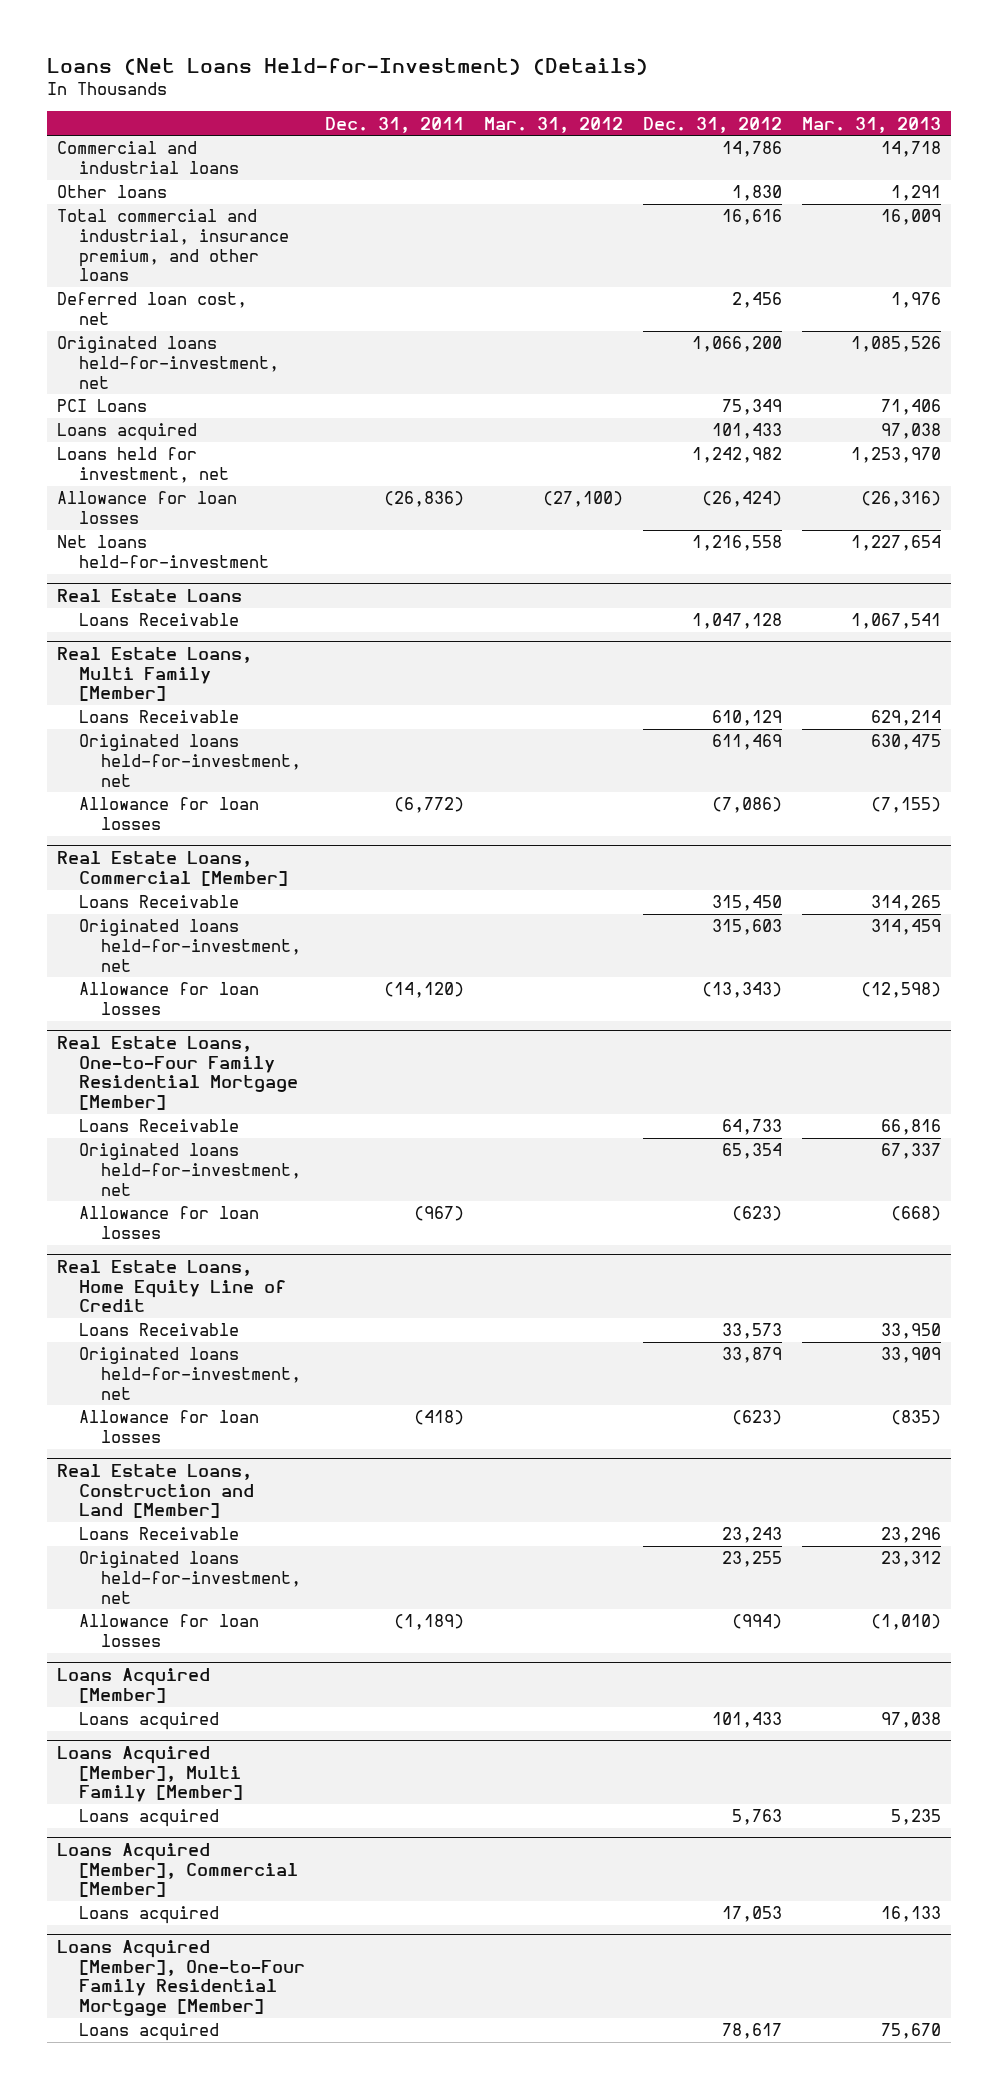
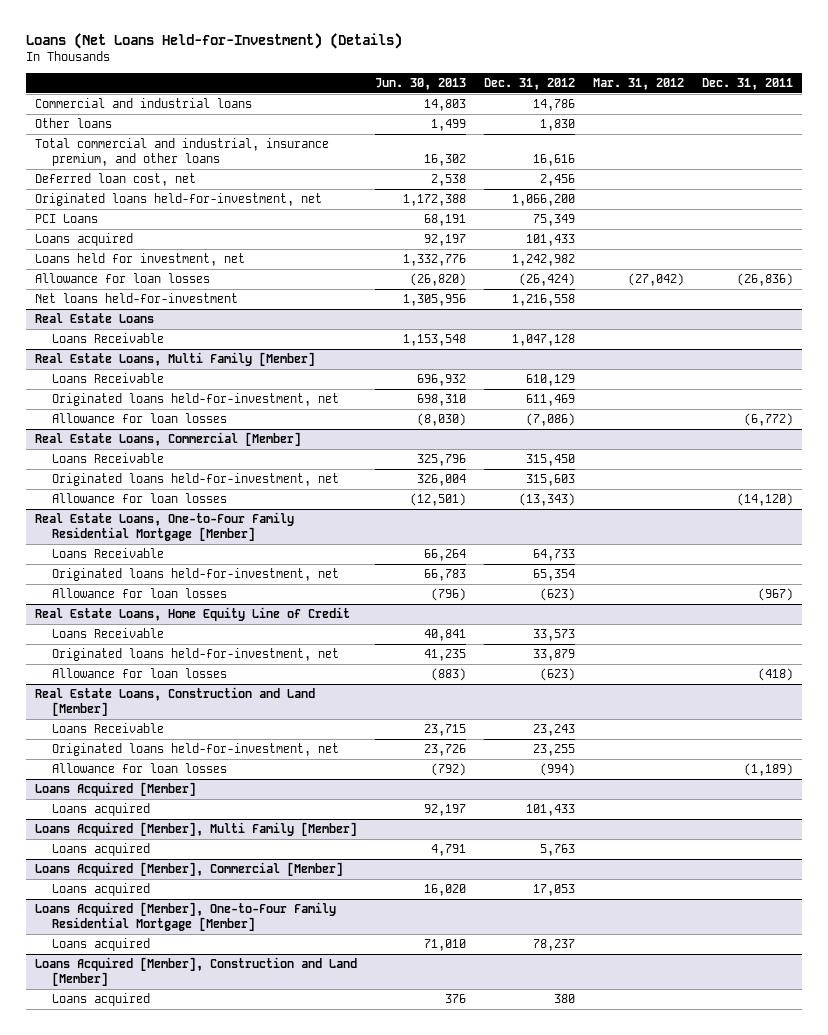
- | Dec. 31, 2011 | Mar. 31, 2012 | Dec. 31, 2012 | Mar. 31, 2013
+ | Jun. 30, 2013 | Dec. 31, 2012 | Mar. 31, 2012 | Dec. 31, 2011
- Allowance for loan losses | (26,836) | (27,100) | (26,424) | (26,316)
+ Allowance for loan losses | (26,820) | (26,424) | (27,042) | (26,836)
@ Loans Acquired [Member], One-to-Four Family Residential Mortgage [Member]
- Loans acquired | | | 78,617 | 75,670
+ Loans acquired | 71,010 | 78,237 | |
+ Loans Acquired [Member], Construction and Land [Member]
+ Loans acquired | 376 | 380 | |

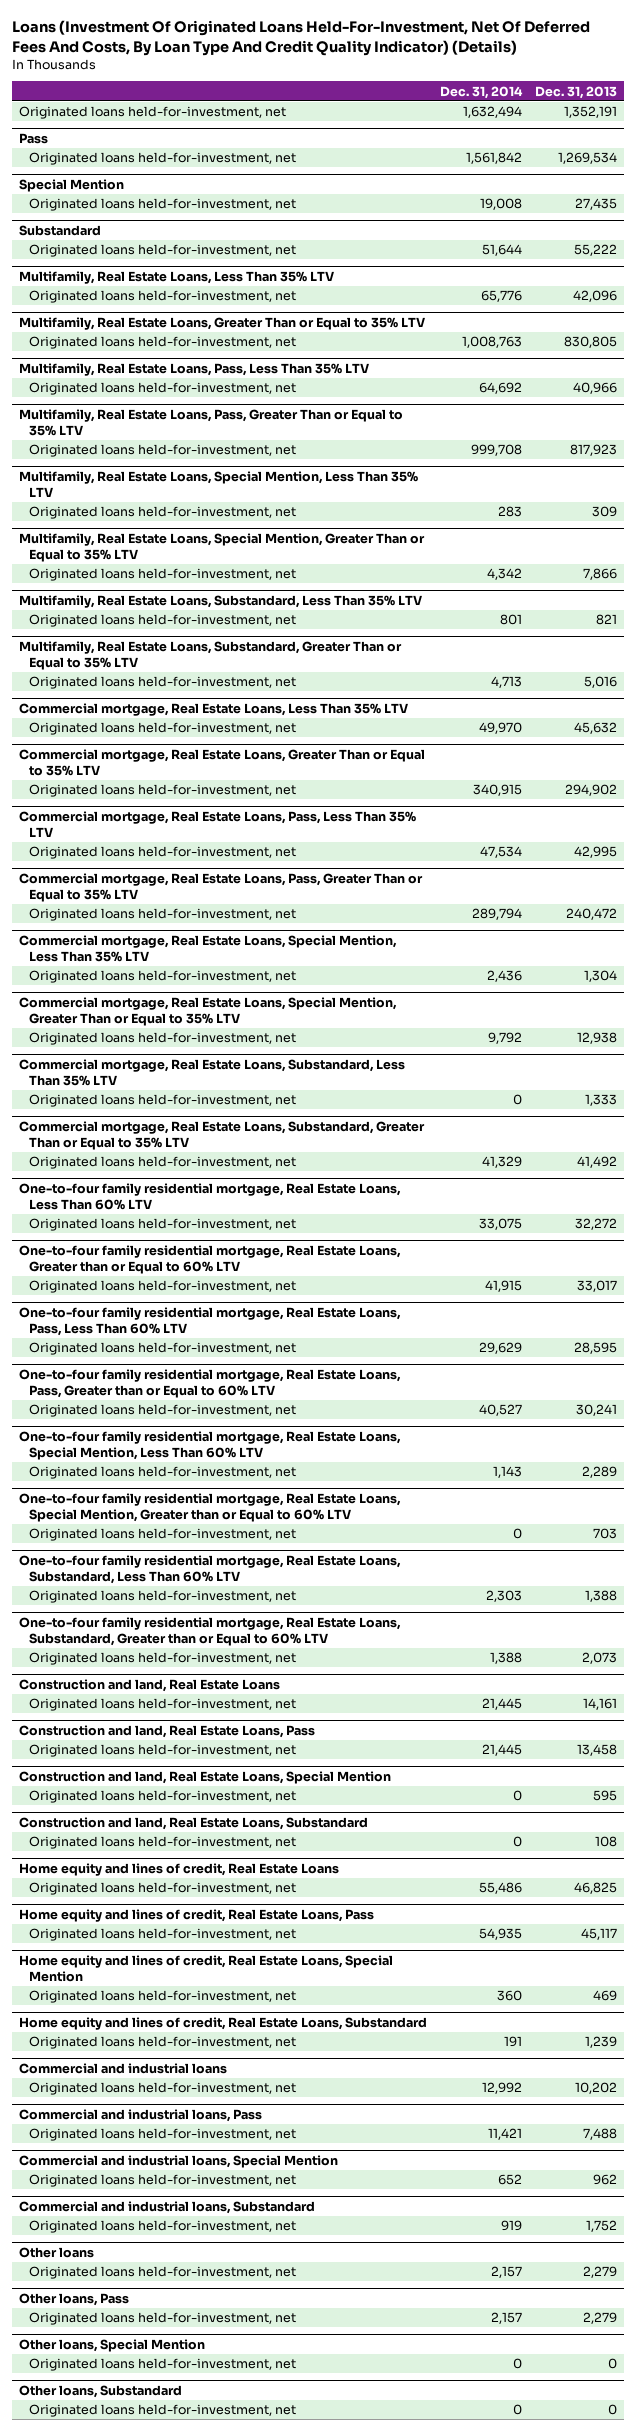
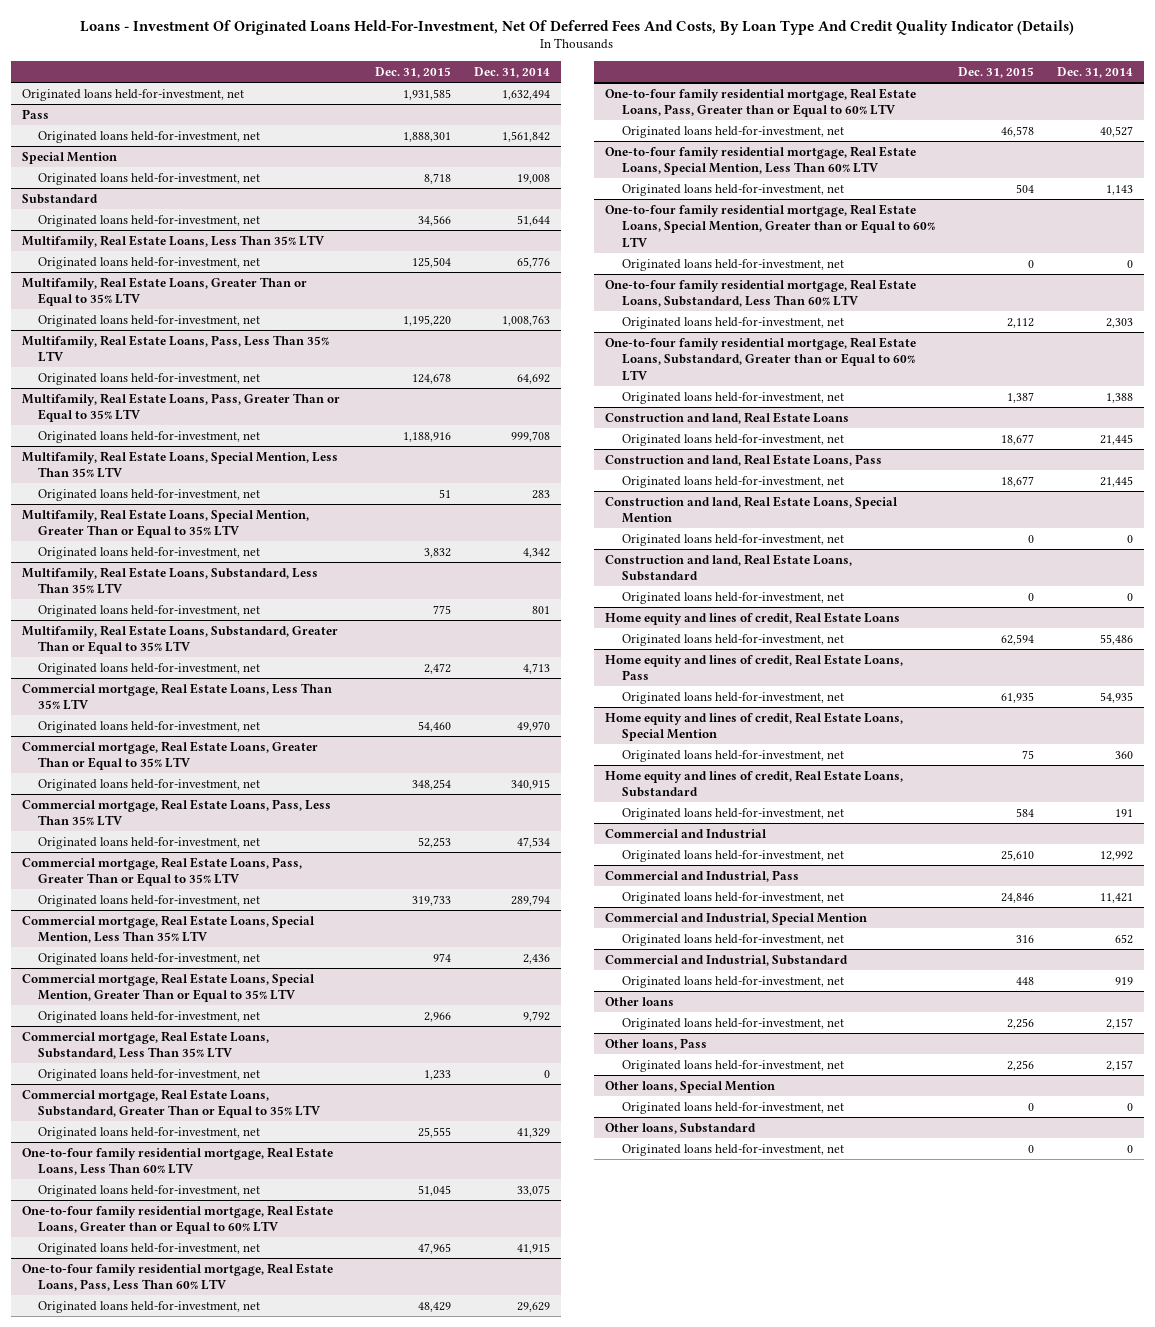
- Loans (Investment Of Originated Loans Held-For-Investment, Net Of Deferred Fees And Costs, By Loan Type And Credit Quality Indicator) (Details)
+ Loans - Investment Of Originated Loans Held-For-Investment, Net Of Deferred Fees And Costs, By Loan Type And Credit Quality Indicator (Details)
- | Dec. 31, 2014 | Dec. 31, 2013
+ | Dec. 31, 2015 | Dec. 31, 2014
- Commercial and industrial loans
+ Commercial and Industrial
- Commercial and industrial loans, Pass
+ Commercial and Industrial, Pass
- Commercial and industrial loans, Special Mention
+ Commercial and Industrial, Special Mention
- Commercial and industrial loans, Substandard
+ Commercial and Industrial, Substandard

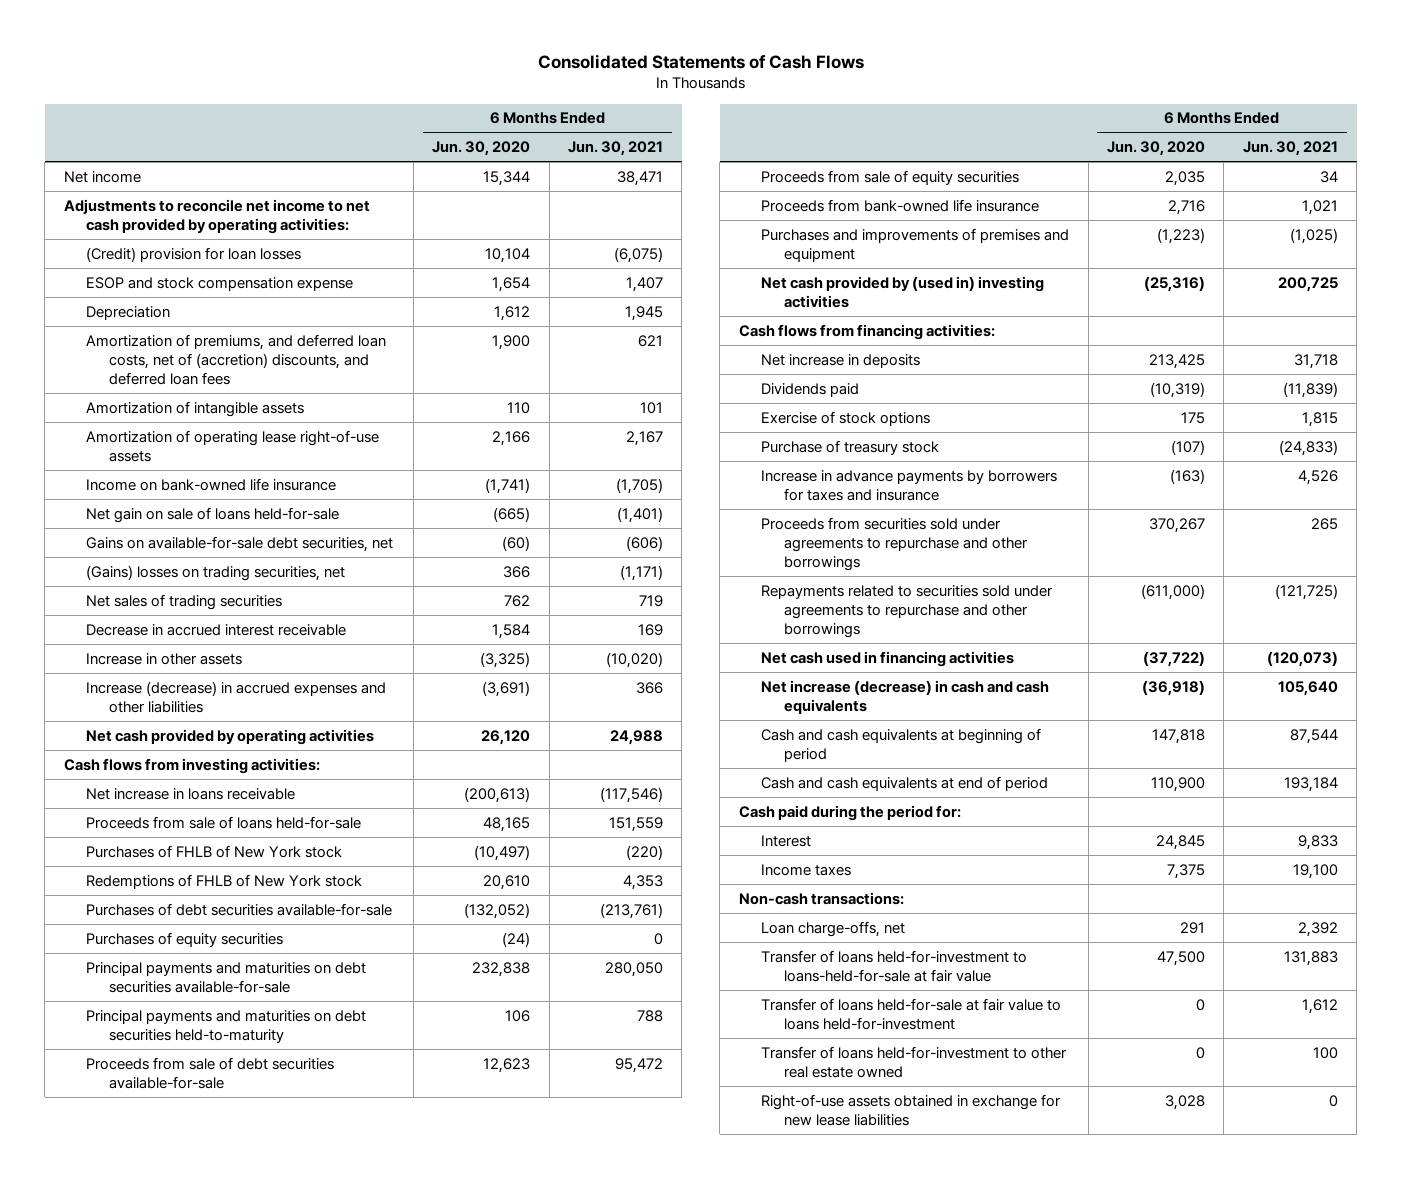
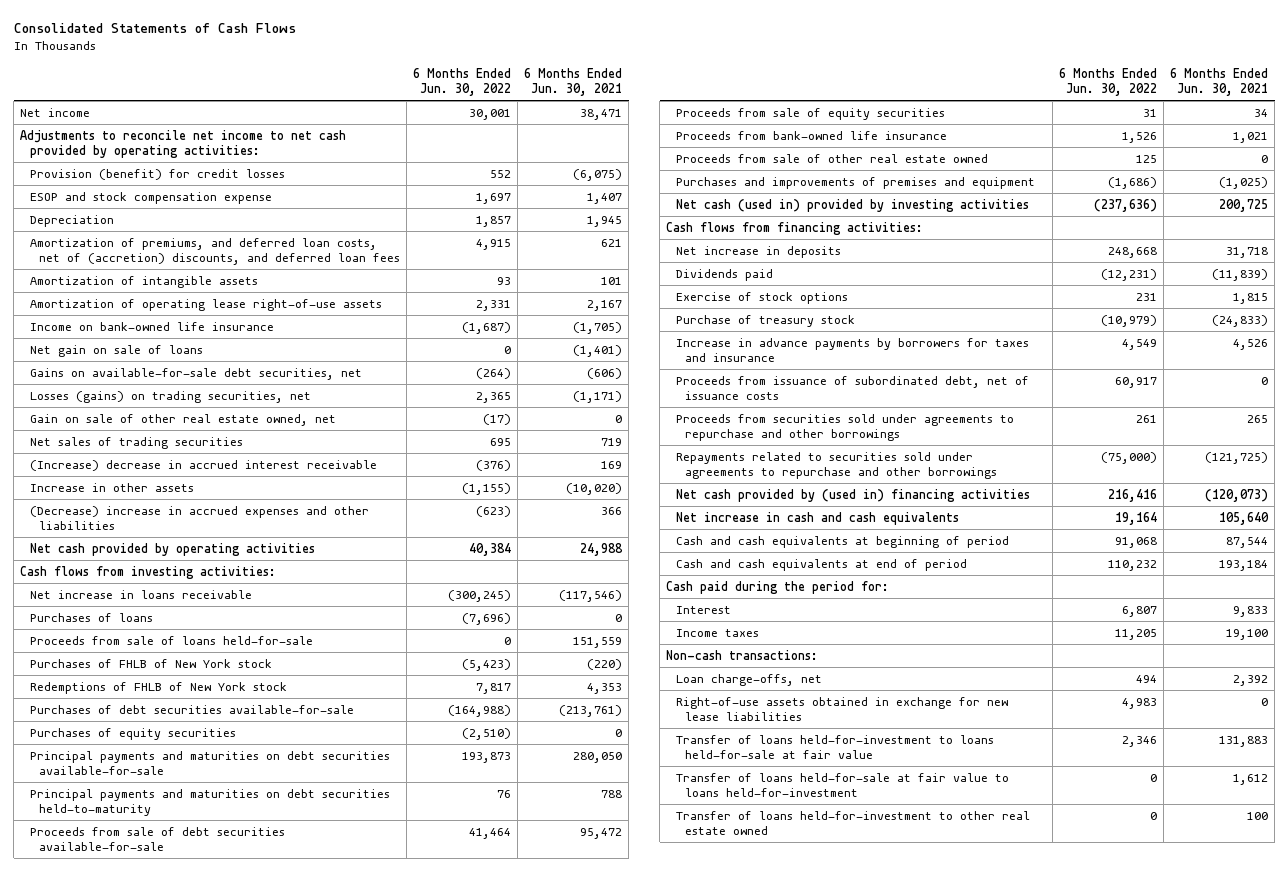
- | 6 Months Ended Jun. 30, 2020 | 6 Months Ended Jun. 30, 2021
+ | 6 Months Ended Jun. 30, 2022 | 6 Months Ended Jun. 30, 2021
- (Credit) provision for loan losses | 10,104 | (6,075)
+ Provision (benefit) for credit losses | 552 | (6,075)
- Net gain on sale of loans held-for-sale | (665) | (1,401)
+ Net gain on sale of loans | 0 | (1,401)
- (Gains) losses on trading securities, net | 366 | (1,171)
+ Losses (gains) on trading securities, net | 2,365 | (1,171)
+ Gain on sale of other real estate owned, net | (17) | 0
- Decrease in accrued interest receivable | 1,584 | 169
+ (Increase) decrease in accrued interest receivable | (376) | 169
- Increase (decrease) in accrued expenses and other liabilities | (3,691) | 366
+ (Decrease) increase in accrued expenses and other liabilities | (623) | 366
+ Purchases of loans | (7,696) | 0
+ Proceeds from sale of other real estate owned | 125 | 0
- Net cash provided by (used in) investing activities | (25,316) | 200,725
+ Net cash (used in) provided by investing activities | (237,636) | 200,725
+ Proceeds from issuance of subordinated debt, net of issuance costs | 60,917 | 0
- Net cash used in financing activities | (37,722) | (120,073)
- Net increase (decrease) in cash and cash equivalents | (36,918) | 105,640
+ Net cash provided by (used in) financing activities | 216,416 | (120,073)
+ Net increase in cash and cash equivalents | 19,164 | 105,640
- Transfer of loans held-for-investment to loans-held-for-sale at fair value | 47,500 | 131,883
moved up: Right-of-use assets obtained in exchange for new lease liabilities | 4,983 | 0
+ Transfer of loans held-for-investment to loans held-for-sale at fair value | 2,346 | 131,883

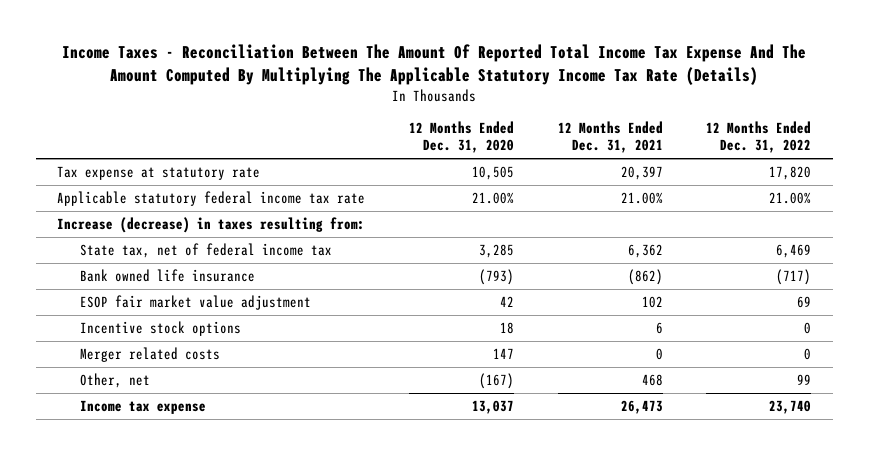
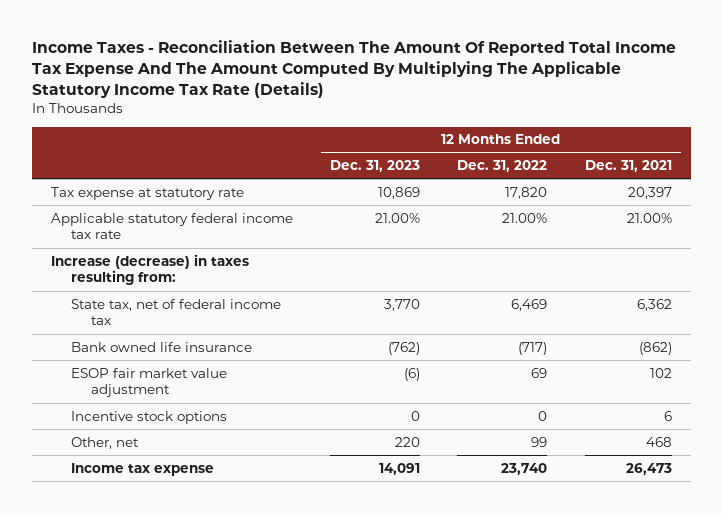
- | 12 Months Ended Dec. 31, 2020 | 12 Months Ended Dec. 31, 2021 | 12 Months Ended Dec. 31, 2022
+ | 12 Months Ended Dec. 31, 2023 | 12 Months Ended Dec. 31, 2022 | 12 Months Ended Dec. 31, 2021
- Merger related costs | 147 | 0 | 0

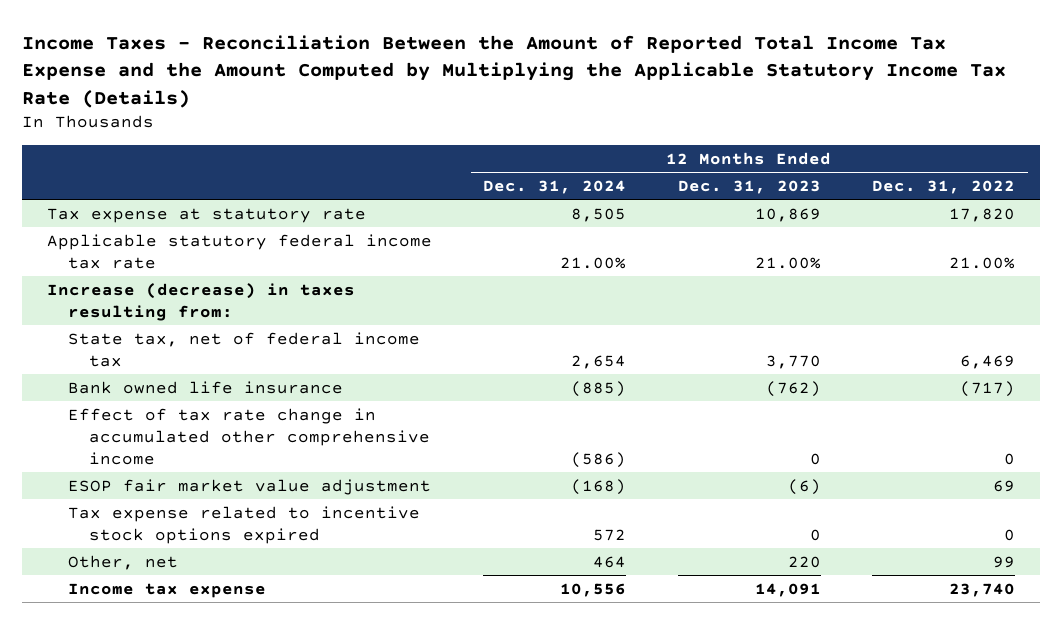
- Income Taxes - Reconciliation Between The Amount Of Reported Total Income Tax Expense And The Amount Computed By Multiplying The Applicable Statutory Income Tax Rate (Details)
+ Income Taxes - Reconciliation Between the Amount of Reported Total Income Tax Expense and the Amount Computed by Multiplying the Applicable Statutory Income Tax Rate (Details)
- | 12 Months Ended Dec. 31, 2023 | 12 Months Ended Dec. 31, 2022 | 12 Months Ended Dec. 31, 2021
+ | 12 Months Ended Dec. 31, 2024 | 12 Months Ended Dec. 31, 2023 | 12 Months Ended Dec. 31, 2022
+ Effect of tax rate change in accumulated other comprehensive income | (586) | 0 | 0
- Incentive stock options | 0 | 0 | 6
+ Tax expense related to incentive stock options expired | 572 | 0 | 0

